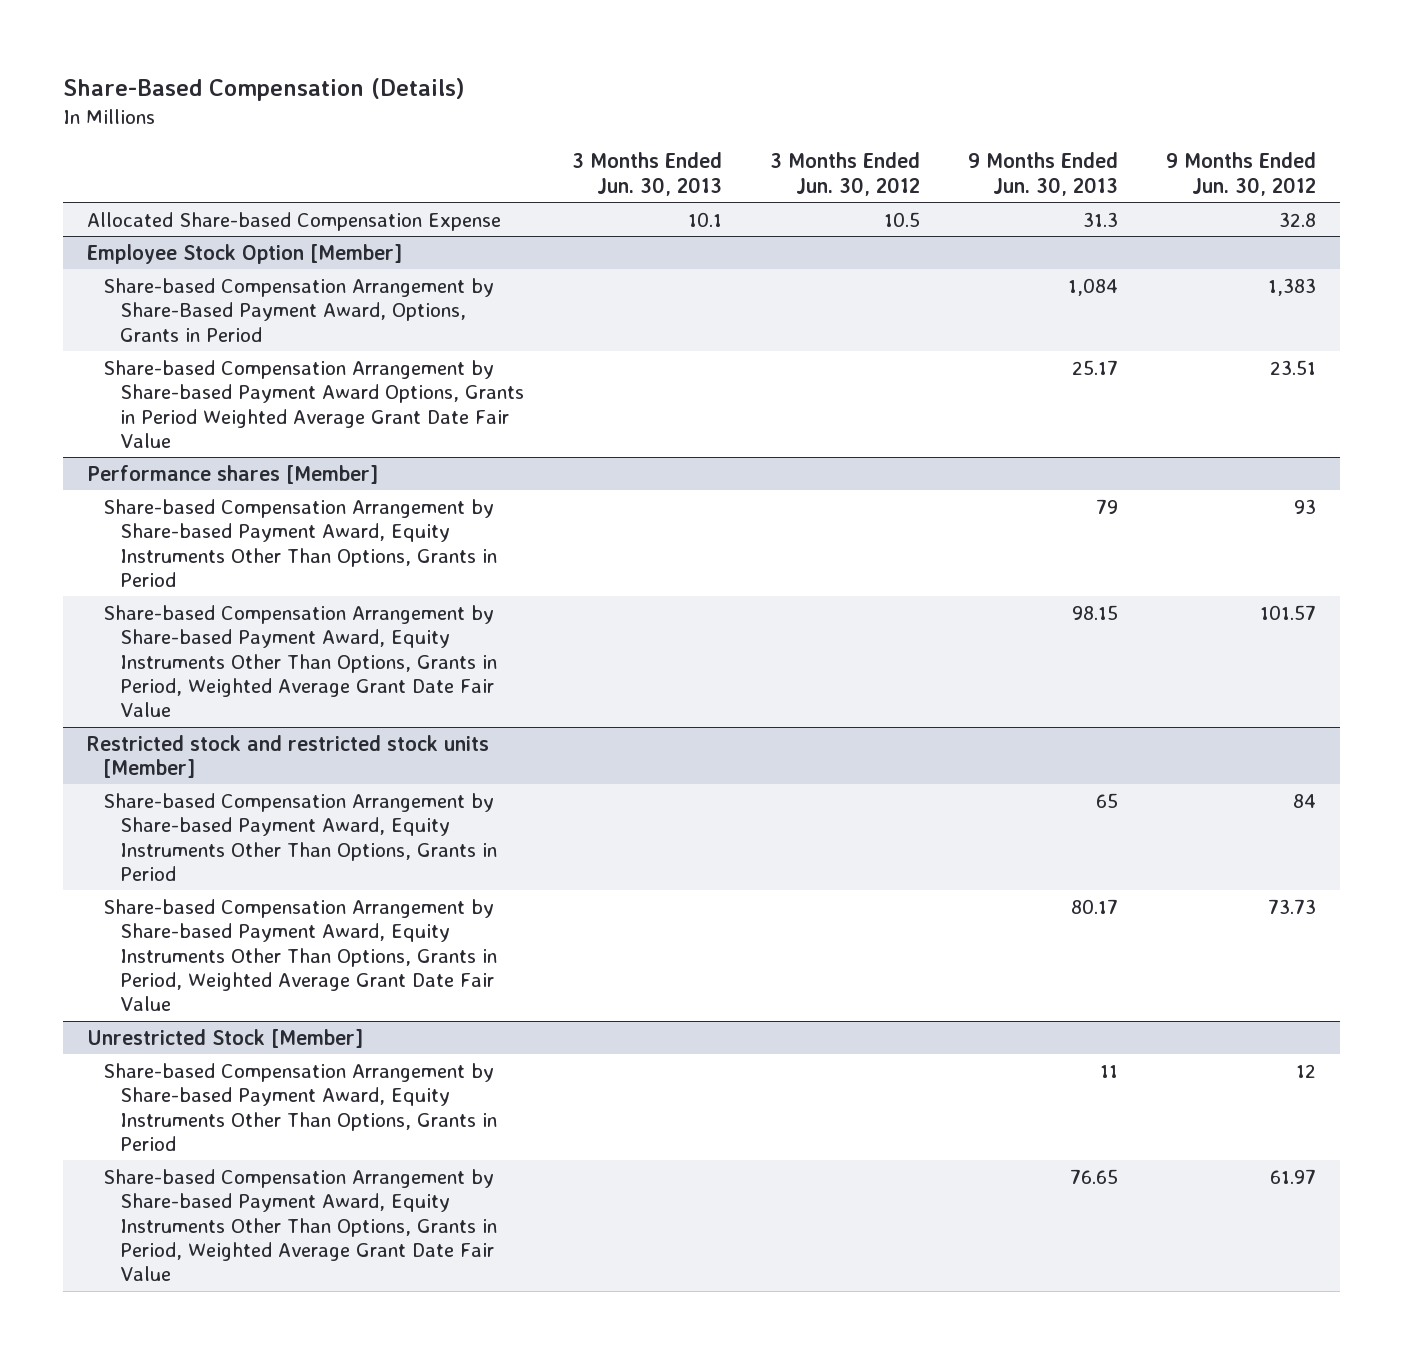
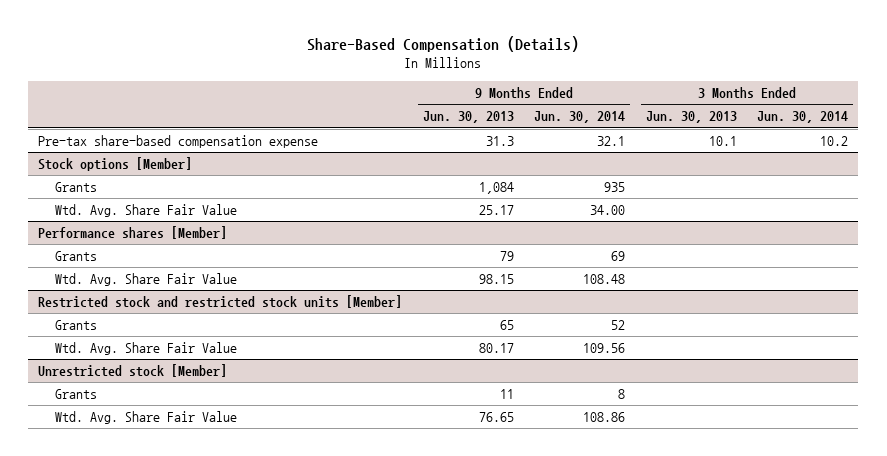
- | 3 Months Ended Jun. 30, 2013 | 3 Months Ended Jun. 30, 2012 | 9 Months Ended Jun. 30, 2013 | 9 Months Ended Jun. 30, 2012
+ | 9 Months Ended Jun. 30, 2013 | 9 Months Ended Jun. 30, 2014 | 3 Months Ended Jun. 30, 2013 | 3 Months Ended Jun. 30, 2014
- Allocated Share-based Compensation Expense | 10.1 | 10.5 | 31.3 | 32.8
- Employee Stock Option [Member]
- Share-based Compensation Arrangement by Share-Based Payment Award, Options, Grants in Period | | | 1,084 | 1,383
- Share-based Compensation Arrangement by Share-based Payment Award Options, Grants in Period Weighted Average Grant Date Fair Value | | | 25.17 | 23.51
+ Pre-tax share-based compensation expense | 31.3 | 32.1 | 10.1 | 10.2
+ Stock options [Member]
+ Grants | 1,084 | 935 | |
+ Wtd. Avg. Share Fair Value | 25.17 | 34.00 | |
@ Performance shares [Member]
- Share-based Compensation Arrangement by Share-based Payment Award, Equity Instruments Other Than Options, Grants in Period | | | 79 | 93
- Share-based Compensation Arrangement by Share-based Payment Award, Equity Instruments Other Than Options, Grants in Period, Weighted Average Grant Date Fair Value | | | 98.15 | 101.57
+ Grants | 79 | 69 | |
+ Wtd. Avg. Share Fair Value | 98.15 | 108.48 | |
@ Restricted stock and restricted stock units [Member]
- Share-based Compensation Arrangement by Share-based Payment Award, Equity Instruments Other Than Options, Grants in Period | | | 65 | 84
- Share-based Compensation Arrangement by Share-based Payment Award, Equity Instruments Other Than Options, Grants in Period, Weighted Average Grant Date Fair Value | | | 80.17 | 73.73
- Unrestricted Stock [Member]
- Share-based Compensation Arrangement by Share-based Payment Award, Equity Instruments Other Than Options, Grants in Period | | | 11 | 12
- Share-based Compensation Arrangement by Share-based Payment Award, Equity Instruments Other Than Options, Grants in Period, Weighted Average Grant Date Fair Value | | | 76.65 | 61.97
@ Restricted stock and restricted stock units [Member]
+ Grants | 65 | 52 | |
+ Wtd. Avg. Share Fair Value | 80.17 | 109.56 | |
+ Unrestricted stock [Member]
+ Grants | 11 | 8 | |
+ Wtd. Avg. Share Fair Value | 76.65 | 108.86 | |

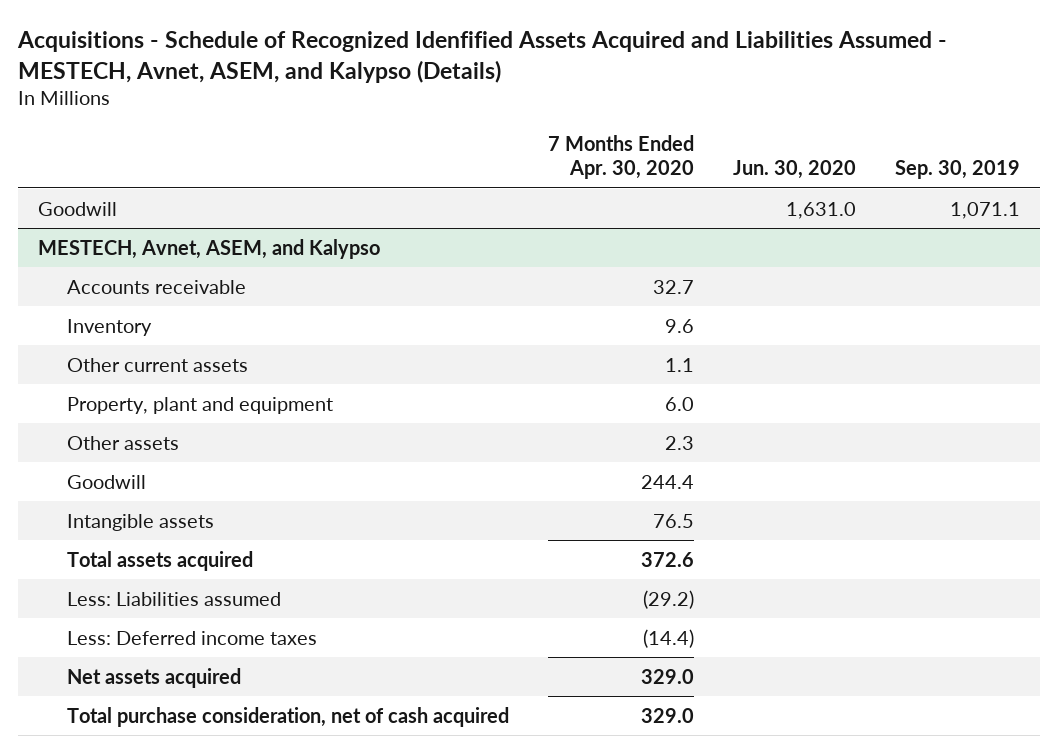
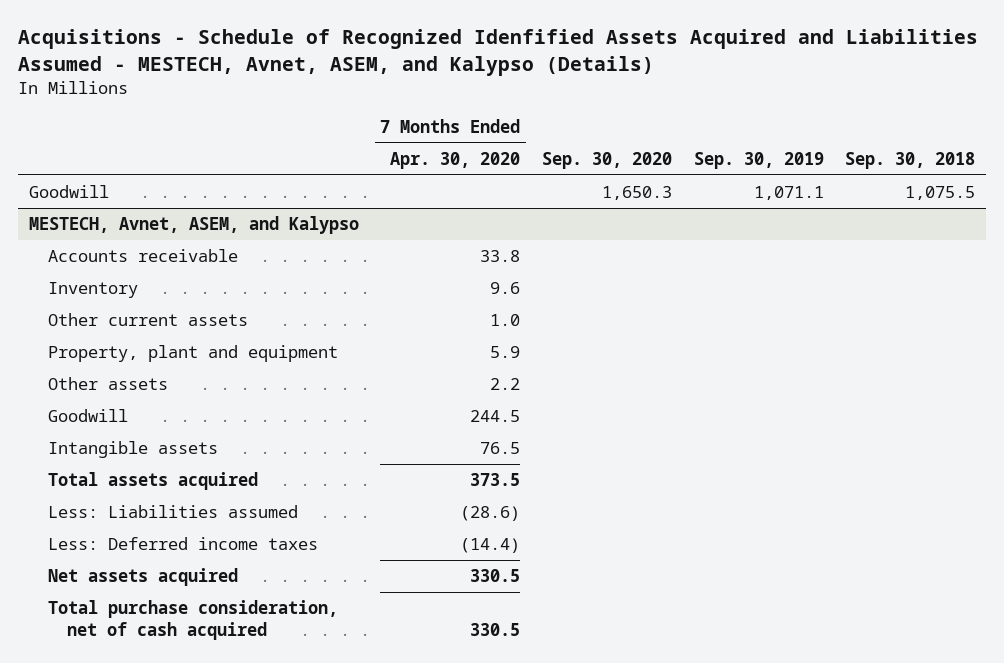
- | 7 Months Ended Apr. 30, 2020 | Jun. 30, 2020 | Sep. 30, 2019
+ | 7 Months Ended Apr. 30, 2020 | Sep. 30, 2020 | Sep. 30, 2019 | Sep. 30, 2018
@ MESTECH, Avnet, ASEM, and Kalypso
- Accounts receivable | 32.7 | |
+ Accounts receivable | 33.8 | | |
- Other current assets | 1.1 | |
- Property, plant and equipment | 6.0 | |
- Other assets | 2.3 | |
- Goodwill | 244.4 | |
+ Other current assets | 1.0 | | |
+ Property, plant and equipment | 5.9 | | |
+ Other assets | 2.2 | | |
+ Goodwill | 244.5 | | |
- Total assets acquired | 372.6 | |
- Less: Liabilities assumed | (29.2) | |
+ Total assets acquired | 373.5 | | |
+ Less: Liabilities assumed | (28.6) | | |
- Net assets acquired | 329.0 | |
- Total purchase consideration, net of cash acquired | 329.0 | |
+ Net assets acquired | 330.5 | | |
+ Total purchase consideration, net of cash acquired | 330.5 | | |

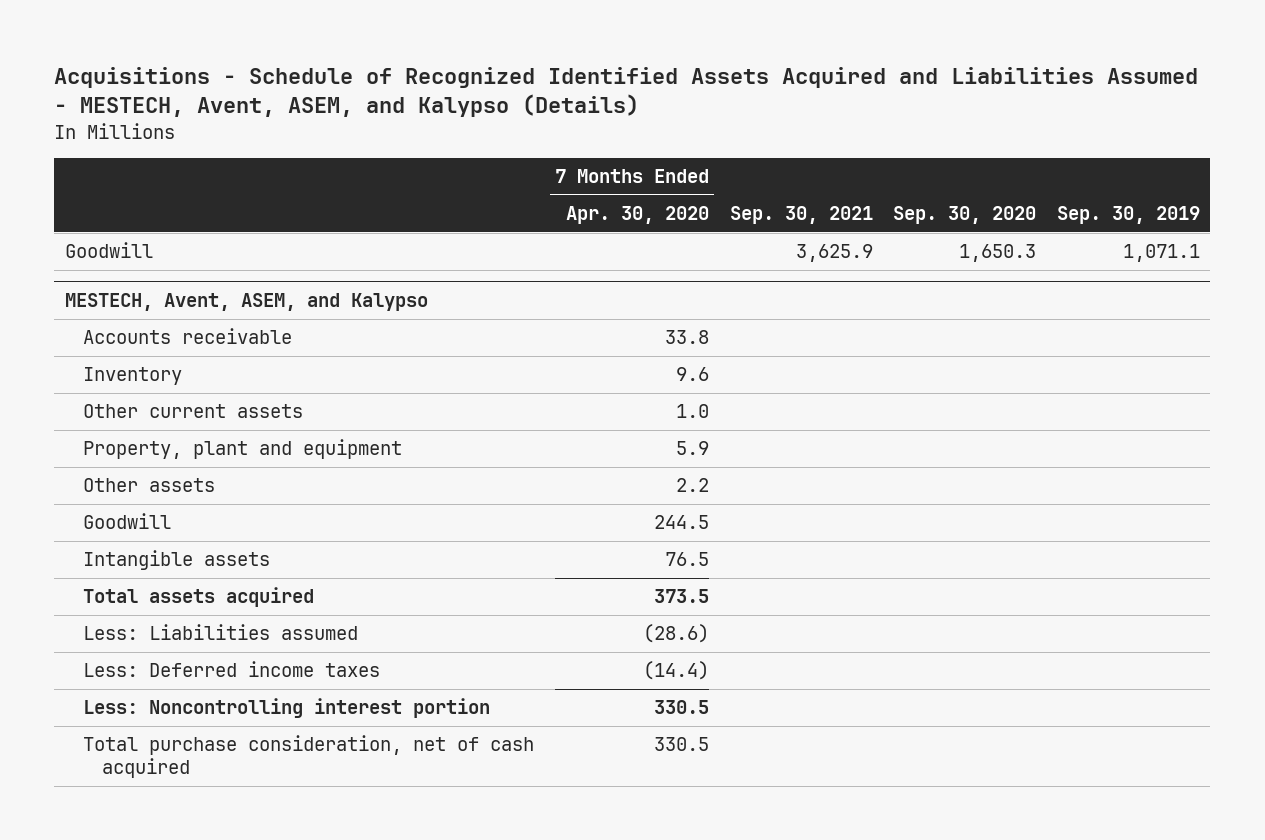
- Acquisitions - Schedule of Recognized Idenfified Assets Acquired and Liabilities Assumed - MESTECH, Avnet, ASEM, and Kalypso (Details)
+ Acquisitions - Schedule of Recognized Identified Assets Acquired and Liabilities Assumed - MESTECH, Avent, ASEM, and Kalypso (Details)
- | 7 Months Ended Apr. 30, 2020 | Sep. 30, 2020 | Sep. 30, 2019 | Sep. 30, 2018
+ | 7 Months Ended Apr. 30, 2020 | Sep. 30, 2021 | Sep. 30, 2020 | Sep. 30, 2019
- MESTECH, Avnet, ASEM, and Kalypso
+ MESTECH, Avent, ASEM, and Kalypso
- Net assets acquired | 330.5 | | |
+ Less: Noncontrolling interest portion | 330.5 | | |

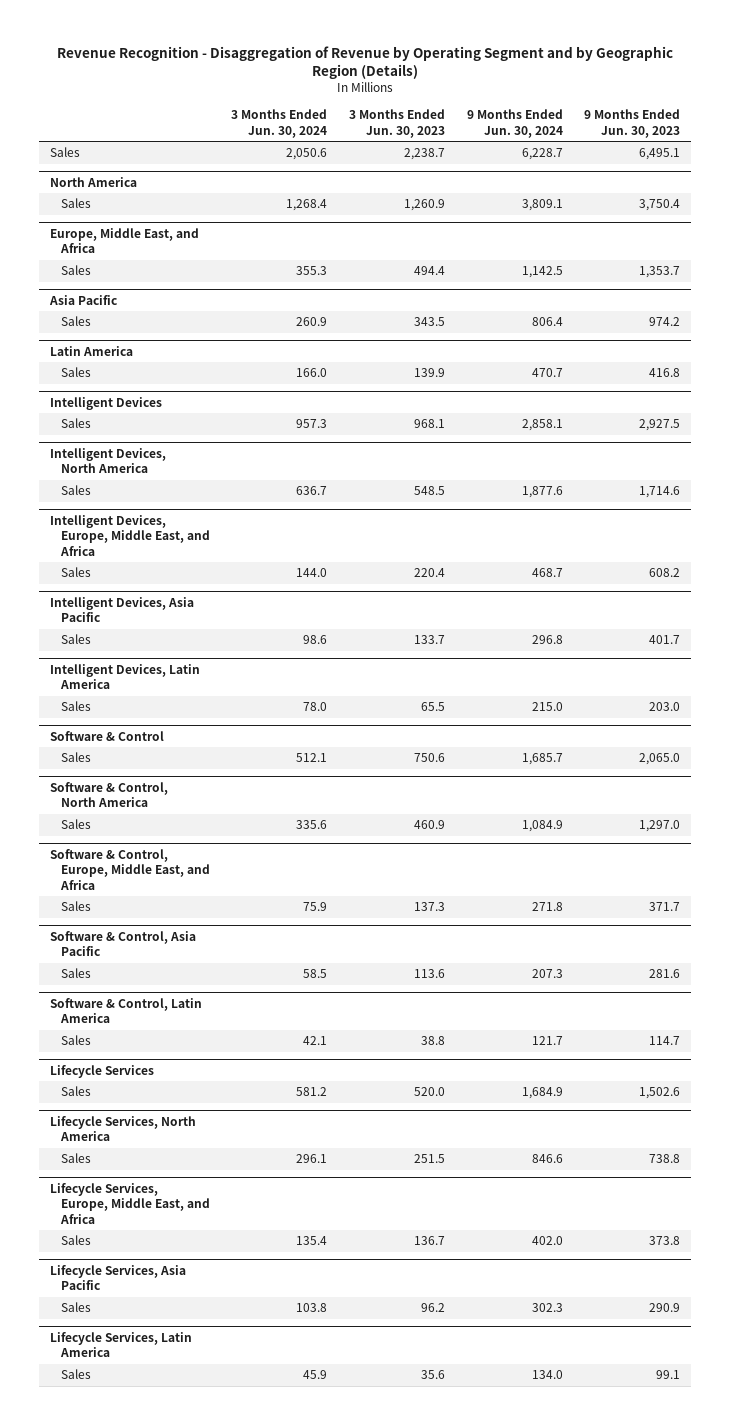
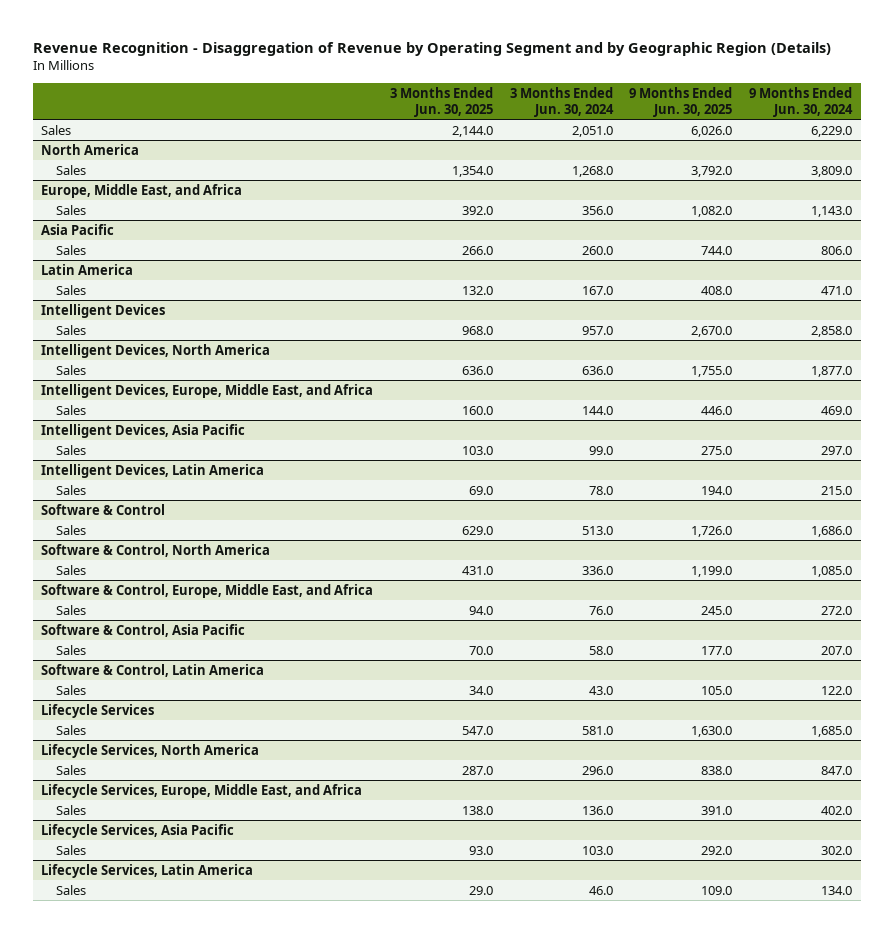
- | 3 Months Ended Jun. 30, 2024 | 3 Months Ended Jun. 30, 2023 | 9 Months Ended Jun. 30, 2024 | 9 Months Ended Jun. 30, 2023
+ | 3 Months Ended Jun. 30, 2025 | 3 Months Ended Jun. 30, 2024 | 9 Months Ended Jun. 30, 2025 | 9 Months Ended Jun. 30, 2024
- Sales | 2,050.6 | 2,238.7 | 6,228.7 | 6,495.1
+ Sales | 2,144.0 | 2,051.0 | 6,026.0 | 6,229.0
@ North America
- Sales | 1,268.4 | 1,260.9 | 3,809.1 | 3,750.4
+ Sales | 1,354.0 | 1,268.0 | 3,792.0 | 3,809.0
@ Europe, Middle East, and Africa
- Sales | 355.3 | 494.4 | 1,142.5 | 1,353.7
+ Sales | 392.0 | 356.0 | 1,082.0 | 1,143.0
@ Asia Pacific
- Sales | 260.9 | 343.5 | 806.4 | 974.2
+ Sales | 266.0 | 260.0 | 744.0 | 806.0
@ Latin America
- Sales | 166.0 | 139.9 | 470.7 | 416.8
+ Sales | 132.0 | 167.0 | 408.0 | 471.0
@ Intelligent Devices
- Sales | 957.3 | 968.1 | 2,858.1 | 2,927.5
+ Sales | 968.0 | 957.0 | 2,670.0 | 2,858.0
@ Intelligent Devices, North America
- Sales | 636.7 | 548.5 | 1,877.6 | 1,714.6
+ Sales | 636.0 | 636.0 | 1,755.0 | 1,877.0
@ Intelligent Devices, Europe, Middle East, and Africa
- Sales | 144.0 | 220.4 | 468.7 | 608.2
+ Sales | 160.0 | 144.0 | 446.0 | 469.0
@ Intelligent Devices, Asia Pacific
- Sales | 98.6 | 133.7 | 296.8 | 401.7
+ Sales | 103.0 | 99.0 | 275.0 | 297.0
@ Software & Control
- Sales | 512.1 | 750.6 | 1,685.7 | 2,065.0
+ Sales | 629.0 | 513.0 | 1,726.0 | 1,686.0
@ Software & Control, North America
- Sales | 335.6 | 460.9 | 1,084.9 | 1,297.0
+ Sales | 431.0 | 336.0 | 1,199.0 | 1,085.0
@ Software & Control, Europe, Middle East, and Africa
- Sales | 75.9 | 137.3 | 271.8 | 371.7
+ Sales | 94.0 | 76.0 | 245.0 | 272.0
@ Software & Control, Asia Pacific
- Sales | 58.5 | 113.6 | 207.3 | 281.6
+ Sales | 70.0 | 58.0 | 177.0 | 207.0
@ Software & Control, Latin America
- Sales | 42.1 | 38.8 | 121.7 | 114.7
+ Sales | 34.0 | 43.0 | 105.0 | 122.0
@ Lifecycle Services
- Sales | 581.2 | 520.0 | 1,684.9 | 1,502.6
+ Sales | 547.0 | 581.0 | 1,630.0 | 1,685.0
@ Lifecycle Services, North America
- Sales | 296.1 | 251.5 | 846.6 | 738.8
+ Sales | 287.0 | 296.0 | 838.0 | 847.0
@ Lifecycle Services, Europe, Middle East, and Africa
- Sales | 135.4 | 136.7 | 402.0 | 373.8
+ Sales | 138.0 | 136.0 | 391.0 | 402.0
@ Lifecycle Services, Asia Pacific
- Sales | 103.8 | 96.2 | 302.3 | 290.9
+ Sales | 93.0 | 103.0 | 292.0 | 302.0
@ Lifecycle Services, Latin America
- Sales | 45.9 | 35.6 | 134.0 | 99.1
+ Sales | 29.0 | 46.0 | 109.0 | 134.0

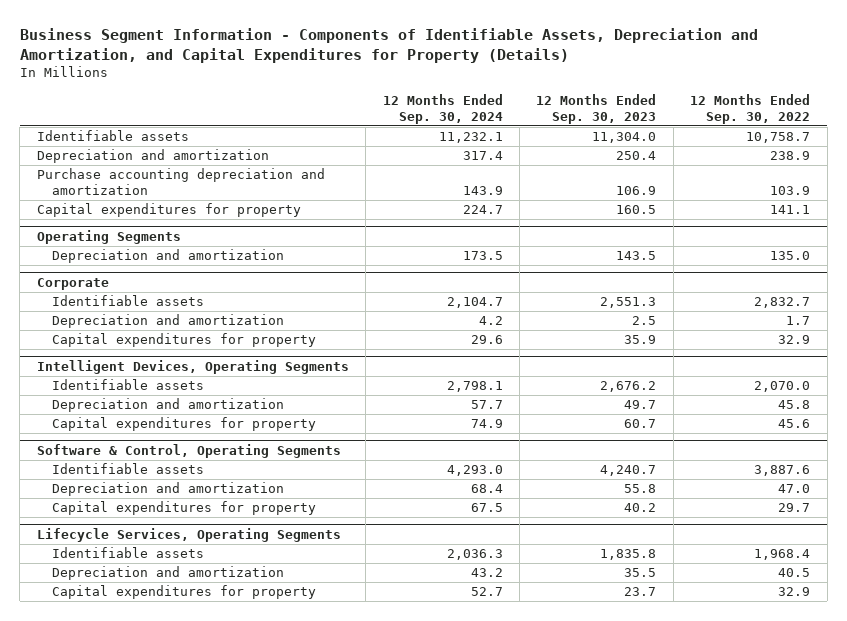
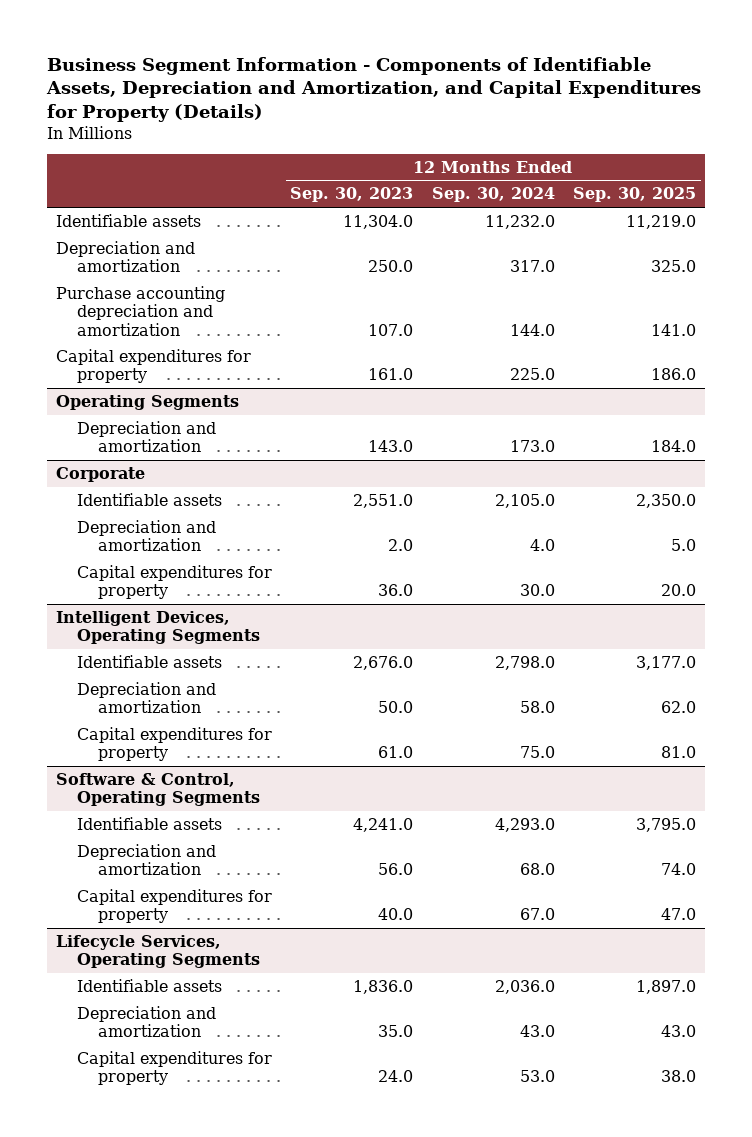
- | 12 Months Ended Sep. 30, 2024 | 12 Months Ended Sep. 30, 2023 | 12 Months Ended Sep. 30, 2022
+ | 12 Months Ended Sep. 30, 2023 | 12 Months Ended Sep. 30, 2024 | 12 Months Ended Sep. 30, 2025
- Identifiable assets | 11,232.1 | 11,304.0 | 10,758.7
- Depreciation and amortization | 317.4 | 250.4 | 238.9
- Purchase accounting depreciation and amortization | 143.9 | 106.9 | 103.9
- Capital expenditures for property | 224.7 | 160.5 | 141.1
+ Identifiable assets | 11,304.0 | 11,232.0 | 11,219.0
+ Depreciation and amortization | 250.0 | 317.0 | 325.0
+ Purchase accounting depreciation and amortization | 107.0 | 144.0 | 141.0
+ Capital expenditures for property | 161.0 | 225.0 | 186.0
@ Operating Segments
- Depreciation and amortization | 173.5 | 143.5 | 135.0
+ Depreciation and amortization | 143.0 | 173.0 | 184.0
@ Corporate
- Identifiable assets | 2,104.7 | 2,551.3 | 2,832.7
- Depreciation and amortization | 4.2 | 2.5 | 1.7
- Capital expenditures for property | 29.6 | 35.9 | 32.9
+ Identifiable assets | 2,551.0 | 2,105.0 | 2,350.0
+ Depreciation and amortization | 2.0 | 4.0 | 5.0
+ Capital expenditures for property | 36.0 | 30.0 | 20.0
@ Intelligent Devices, Operating Segments
- Identifiable assets | 2,798.1 | 2,676.2 | 2,070.0
- Depreciation and amortization | 57.7 | 49.7 | 45.8
- Capital expenditures for property | 74.9 | 60.7 | 45.6
+ Identifiable assets | 2,676.0 | 2,798.0 | 3,177.0
+ Depreciation and amortization | 50.0 | 58.0 | 62.0
+ Capital expenditures for property | 61.0 | 75.0 | 81.0
@ Software & Control, Operating Segments
- Identifiable assets | 4,293.0 | 4,240.7 | 3,887.6
- Depreciation and amortization | 68.4 | 55.8 | 47.0
- Capital expenditures for property | 67.5 | 40.2 | 29.7
+ Identifiable assets | 4,241.0 | 4,293.0 | 3,795.0
+ Depreciation and amortization | 56.0 | 68.0 | 74.0
+ Capital expenditures for property | 40.0 | 67.0 | 47.0
@ Lifecycle Services, Operating Segments
- Identifiable assets | 2,036.3 | 1,835.8 | 1,968.4
- Depreciation and amortization | 43.2 | 35.5 | 40.5
- Capital expenditures for property | 52.7 | 23.7 | 32.9
+ Identifiable assets | 1,836.0 | 2,036.0 | 1,897.0
+ Depreciation and amortization | 35.0 | 43.0 | 43.0
+ Capital expenditures for property | 24.0 | 53.0 | 38.0

